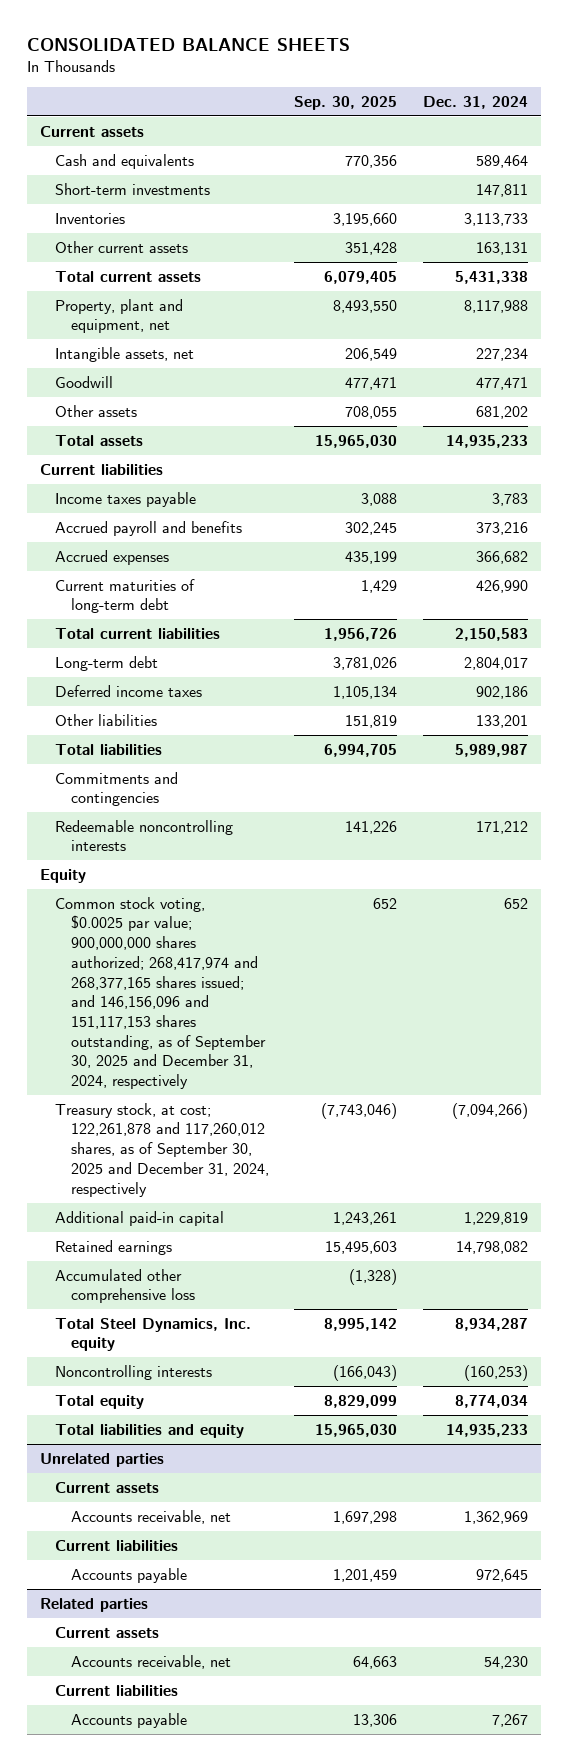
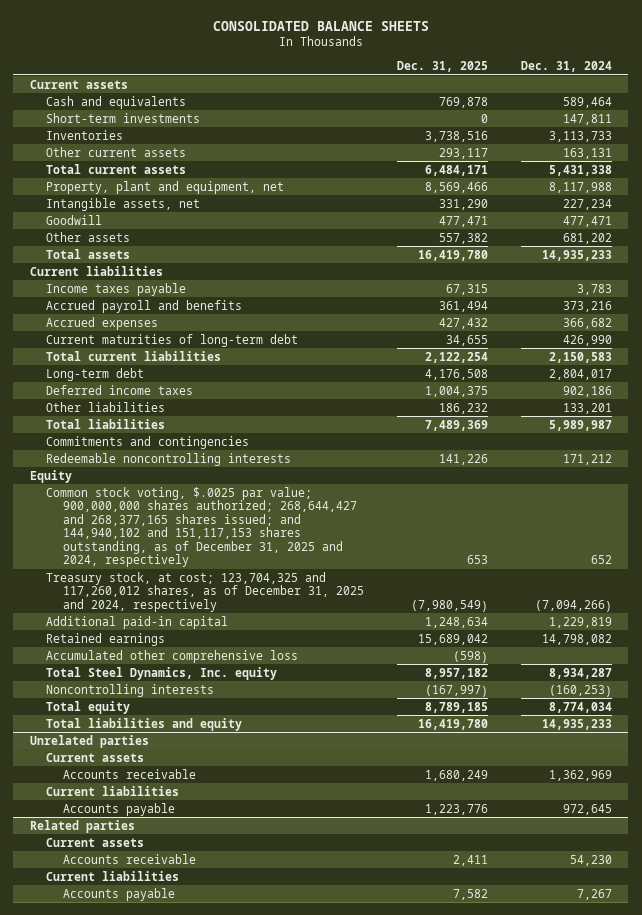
- | Sep. 30, 2025 | Dec. 31, 2024
+ | Dec. 31, 2025 | Dec. 31, 2024
- Common stock voting, $0.0025 par value; 900,000,000 shares authorized; 268,417,974 and 268,377,165 shares issued; and 146,156,096 and 151,117,153 shares outstanding, as of September 30, 2025 and December 31, 2024, respectively | 652 | 652
- Treasury stock, at cost; 122,261,878 and 117,260,012 shares, as of September 30, 2025 and December 31, 2024, respectively | (7,743,046) | (7,094,266)
+ Common stock voting, $.0025 par value; 900,000,000 shares authorized; 268,644,427 and 268,377,165 shares issued; and 144,940,102 and 151,117,153 shares outstanding, as of December 31, 2025 and 2024, respectively | 653 | 652
+ Treasury stock, at cost; 123,704,325 and 117,260,012 shares, as of December 31, 2025 and 2024, respectively | (7,980,549) | (7,094,266)
@ Unrelated parties
- Accounts receivable, net | 1,697,298 | 1,362,969
+ Accounts receivable | 1,680,249 | 1,362,969
@ Related parties
- Accounts receivable, net | 64,663 | 54,230
+ Accounts receivable | 2,411 | 54,230

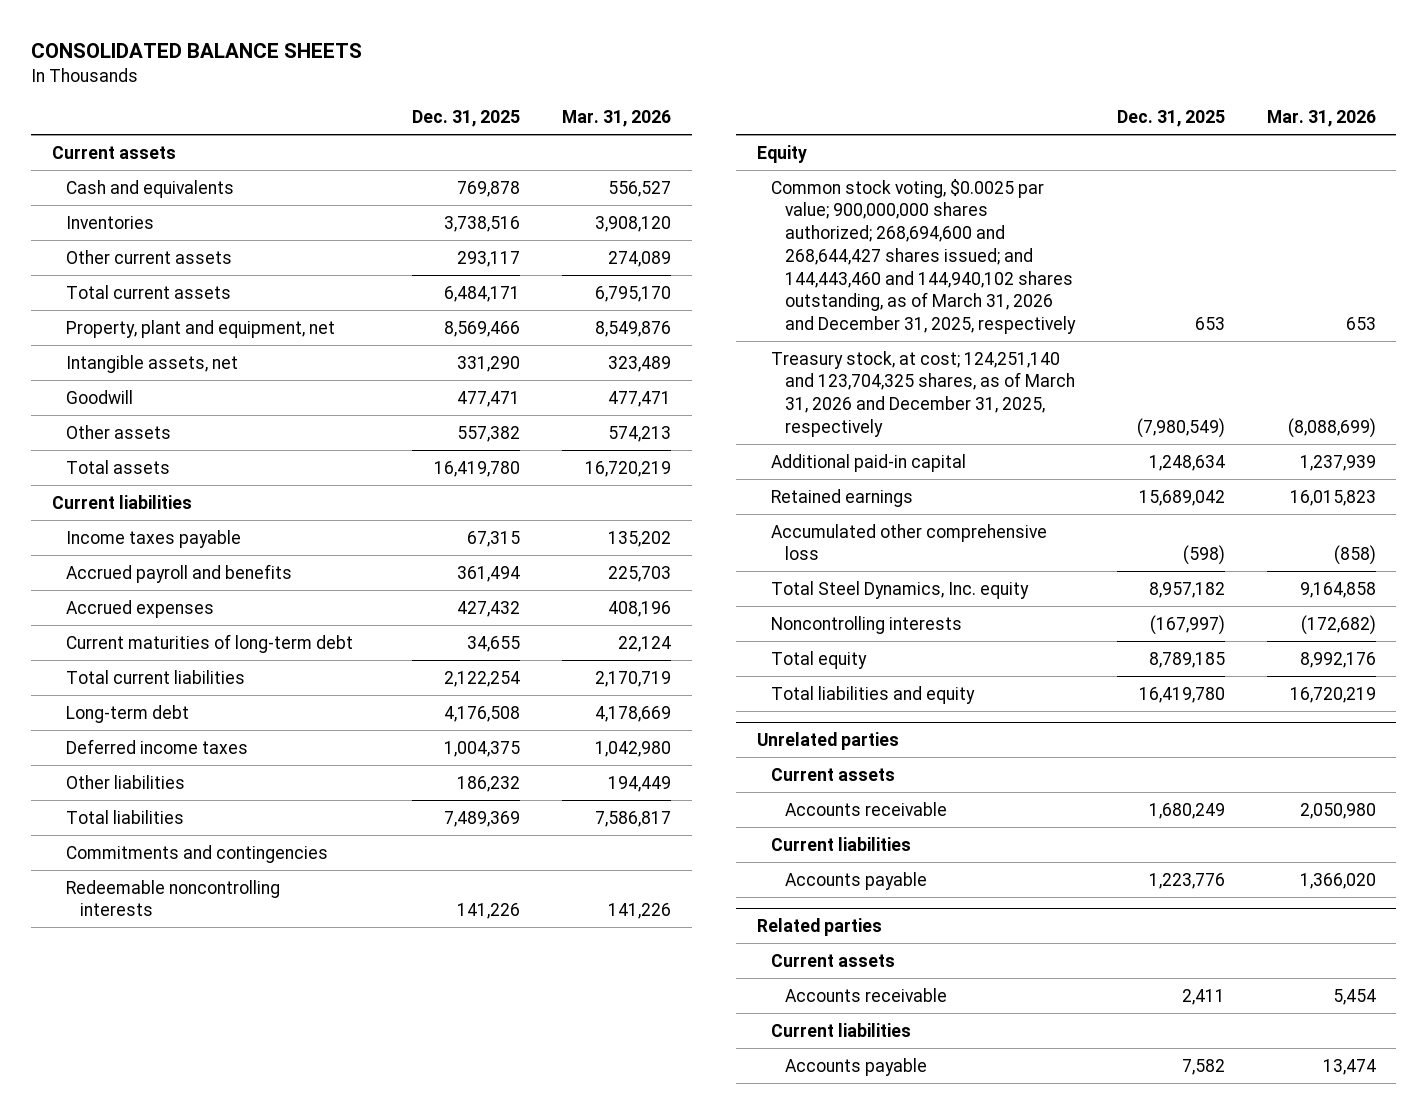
- | Dec. 31, 2025 | Dec. 31, 2024
+ | Dec. 31, 2025 | Mar. 31, 2026
- Short-term investments | 0 | 147,811
- Common stock voting, $.0025 par value; 900,000,000 shares authorized; 268,644,427 and 268,377,165 shares issued; and 144,940,102 and 151,117,153 shares outstanding, as of December 31, 2025 and 2024, respectively | 653 | 652
- Treasury stock, at cost; 123,704,325 and 117,260,012 shares, as of December 31, 2025 and 2024, respectively | (7,980,549) | (7,094,266)
+ Common stock voting, $0.0025 par value; 900,000,000 shares authorized; 268,694,600 and 268,644,427 shares issued; and 144,443,460 and 144,940,102 shares outstanding, as of March 31, 2026 and December 31, 2025, respectively | 653 | 653
+ Treasury stock, at cost; 124,251,140 and 123,704,325 shares, as of March 31, 2026 and December 31, 2025, respectively | (7,980,549) | (8,088,699)

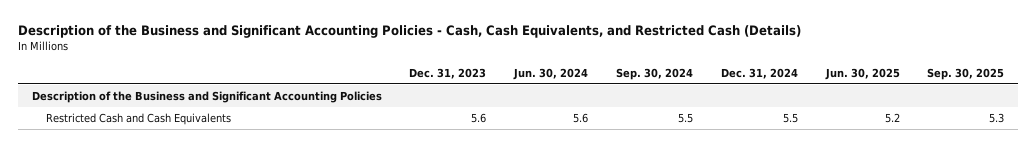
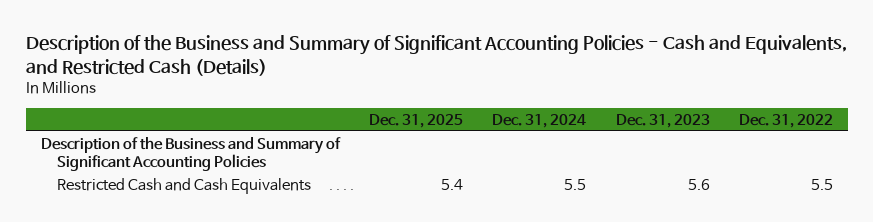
- Description of the Business and Significant Accounting Policies - Cash, Cash Equivalents, and Restricted Cash (Details)
+ Description of the Business and Summary of Significant Accounting Policies - Cash and Equivalents, and Restricted Cash (Details)
- | Dec. 31, 2023 | Jun. 30, 2024 | Sep. 30, 2024 | Dec. 31, 2024 | Jun. 30, 2025 | Sep. 30, 2025
+ | Dec. 31, 2025 | Dec. 31, 2024 | Dec. 31, 2023 | Dec. 31, 2022
- Description of the Business and Significant Accounting Policies
+ Description of the Business and Summary of Significant Accounting Policies

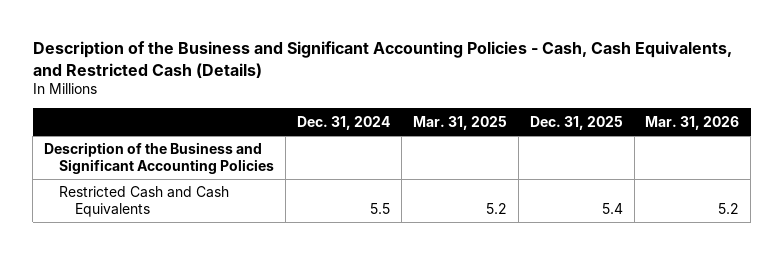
- Description of the Business and Summary of Significant Accounting Policies - Cash and Equivalents, and Restricted Cash (Details)
+ Description of the Business and Significant Accounting Policies - Cash, Cash Equivalents, and Restricted Cash (Details)
- | Dec. 31, 2025 | Dec. 31, 2024 | Dec. 31, 2023 | Dec. 31, 2022
+ | Dec. 31, 2024 | Mar. 31, 2025 | Dec. 31, 2025 | Mar. 31, 2026
- Description of the Business and Summary of Significant Accounting Policies
+ Description of the Business and Significant Accounting Policies

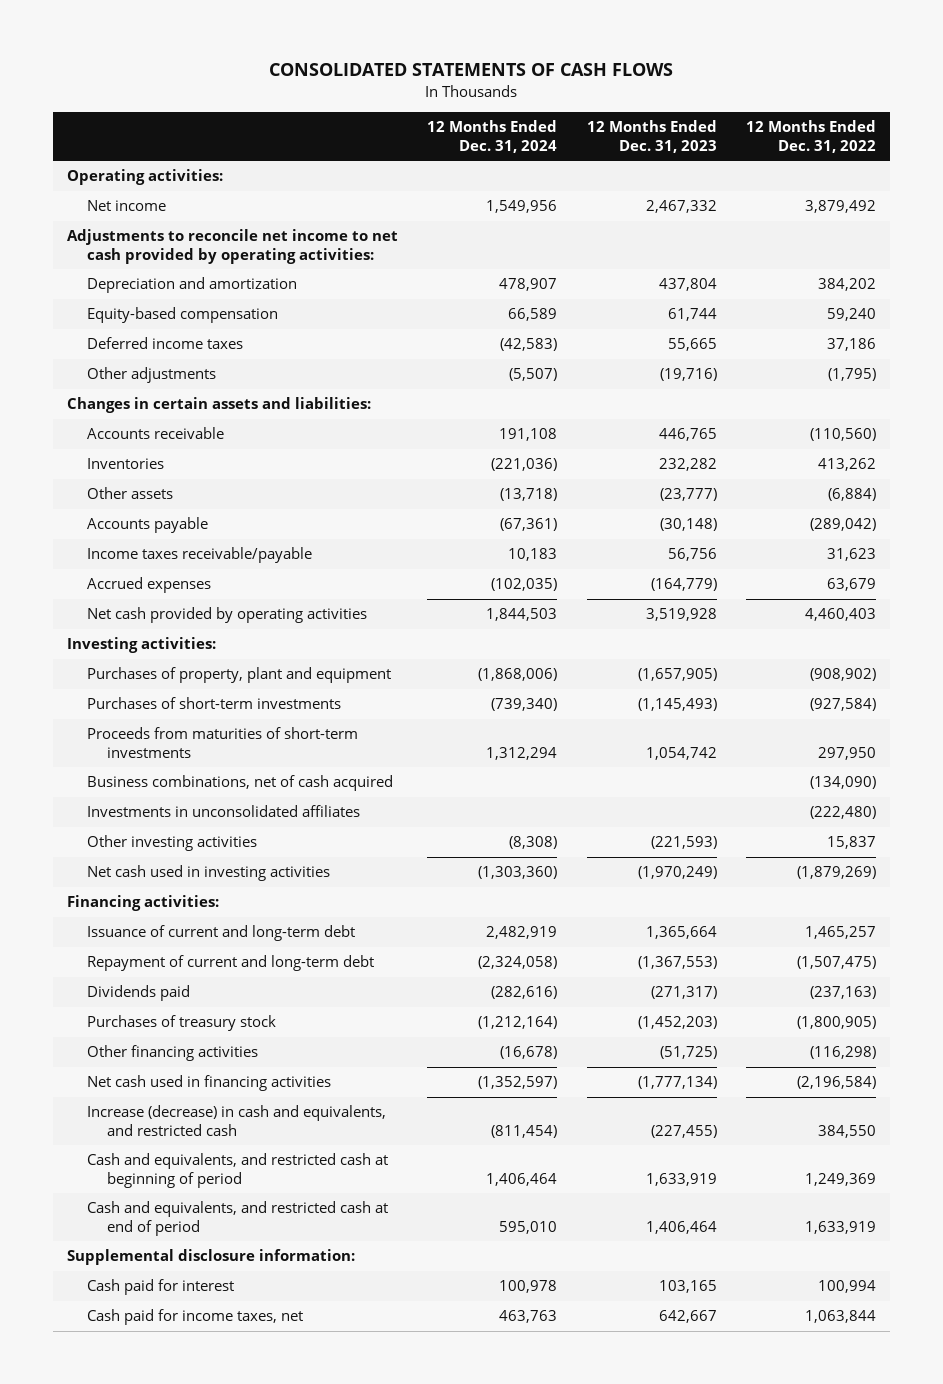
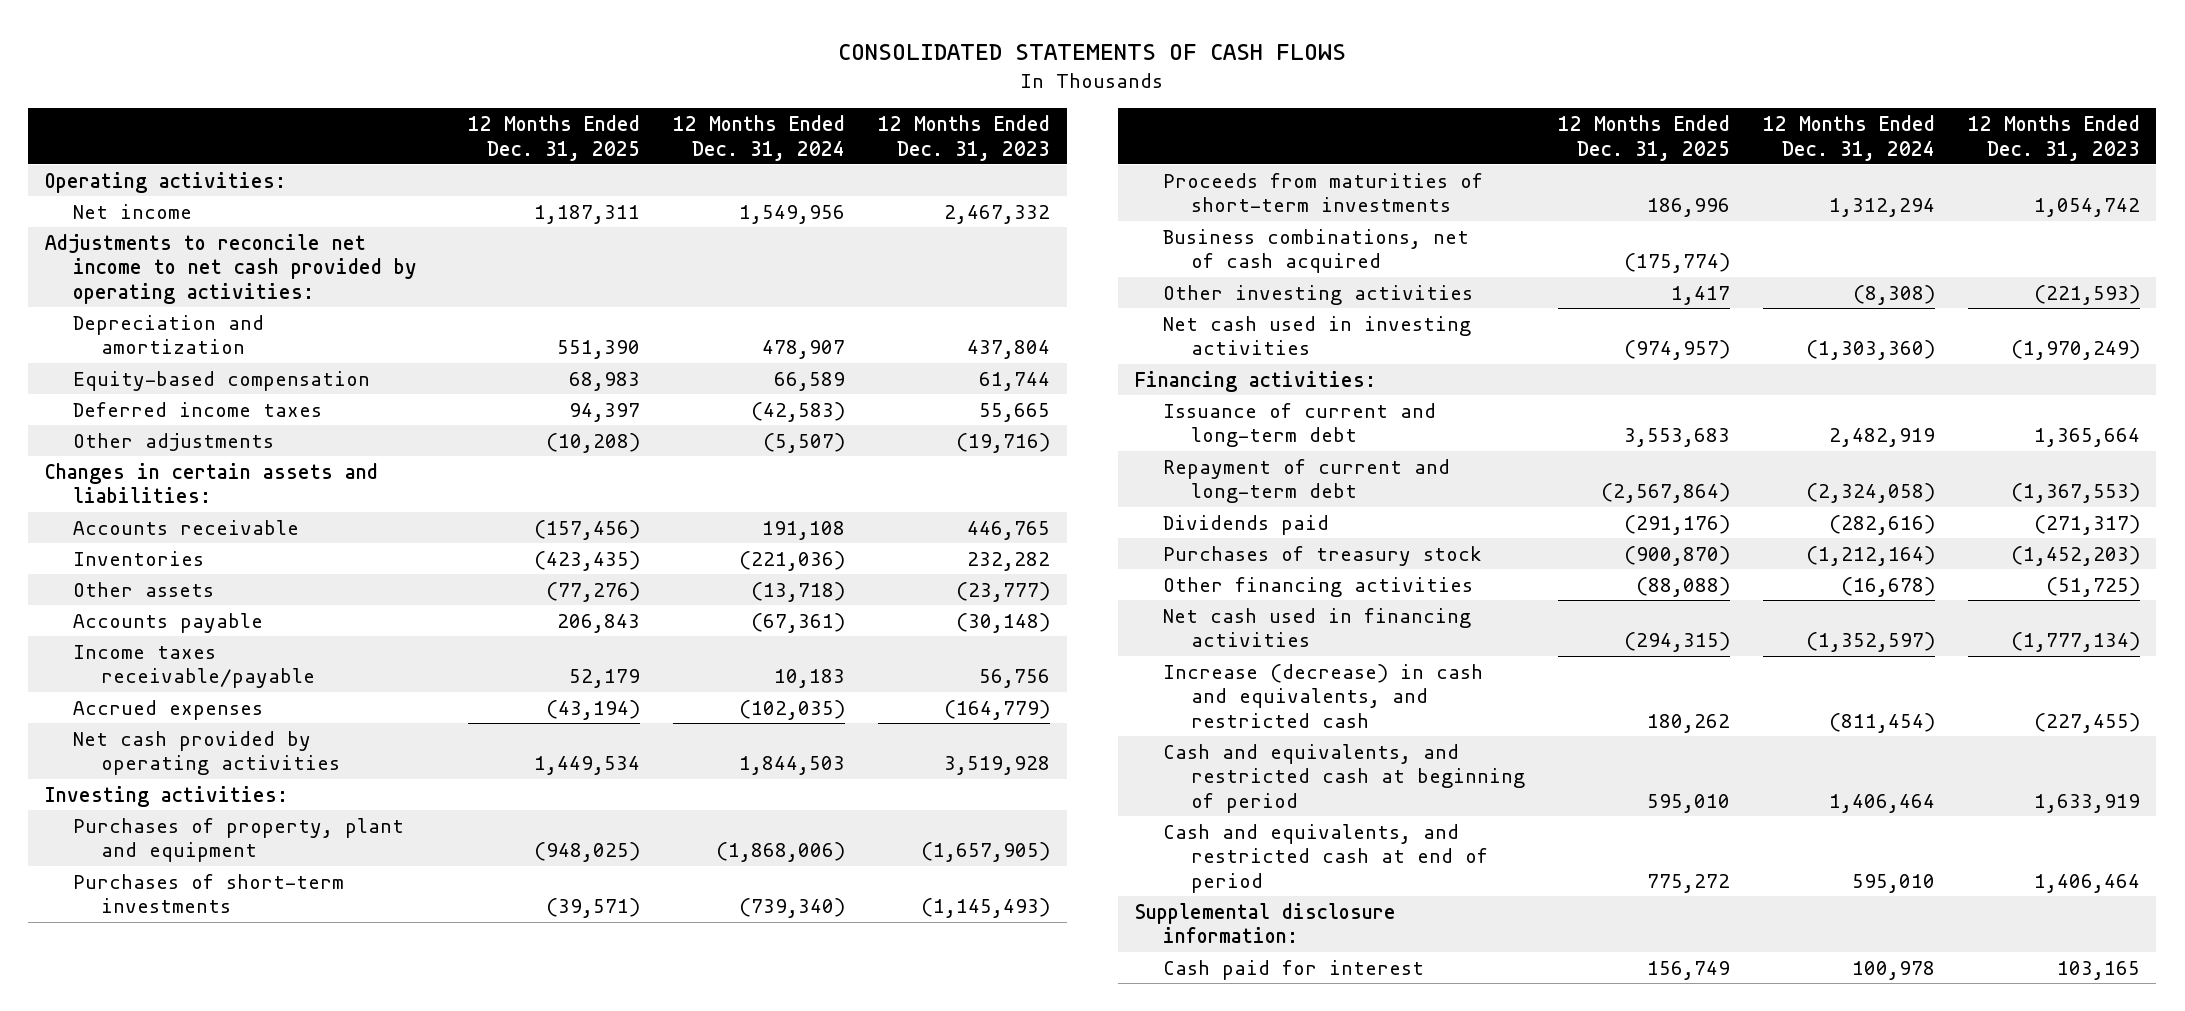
- | 12 Months Ended Dec. 31, 2024 | 12 Months Ended Dec. 31, 2023 | 12 Months Ended Dec. 31, 2022
+ | 12 Months Ended Dec. 31, 2025 | 12 Months Ended Dec. 31, 2024 | 12 Months Ended Dec. 31, 2023
- Investments in unconsolidated affiliates | | | (222,480)
- Cash paid for income taxes, net | 463,763 | 642,667 | 1,063,844

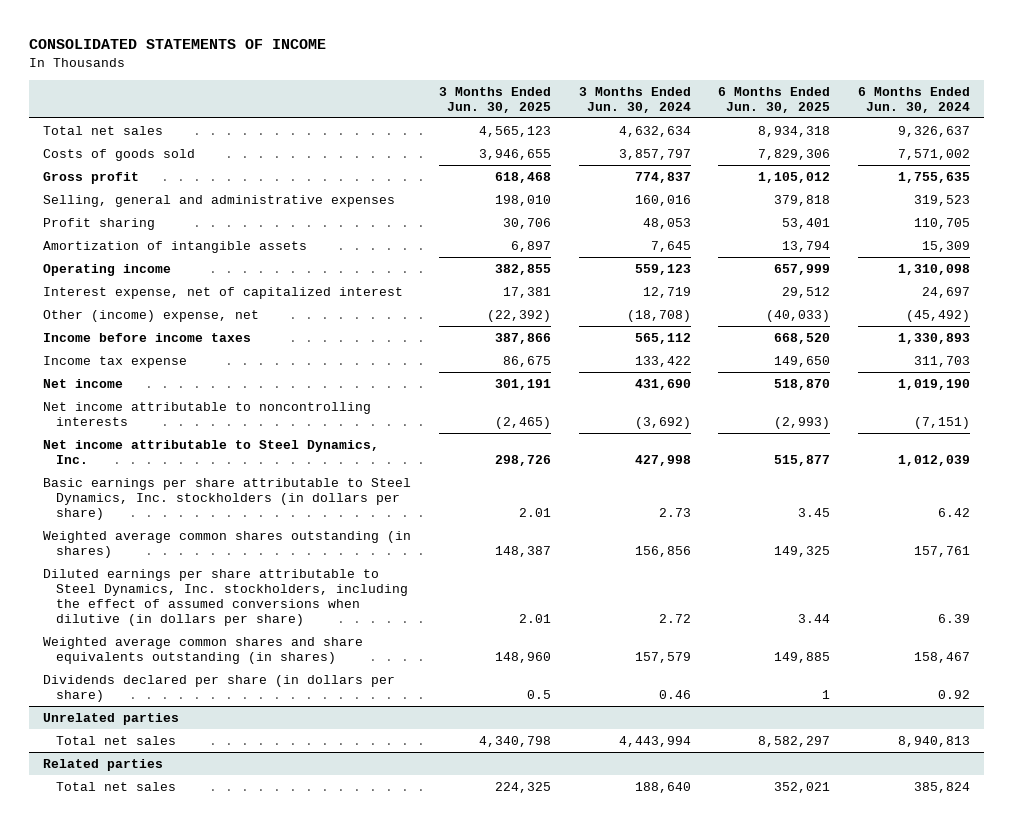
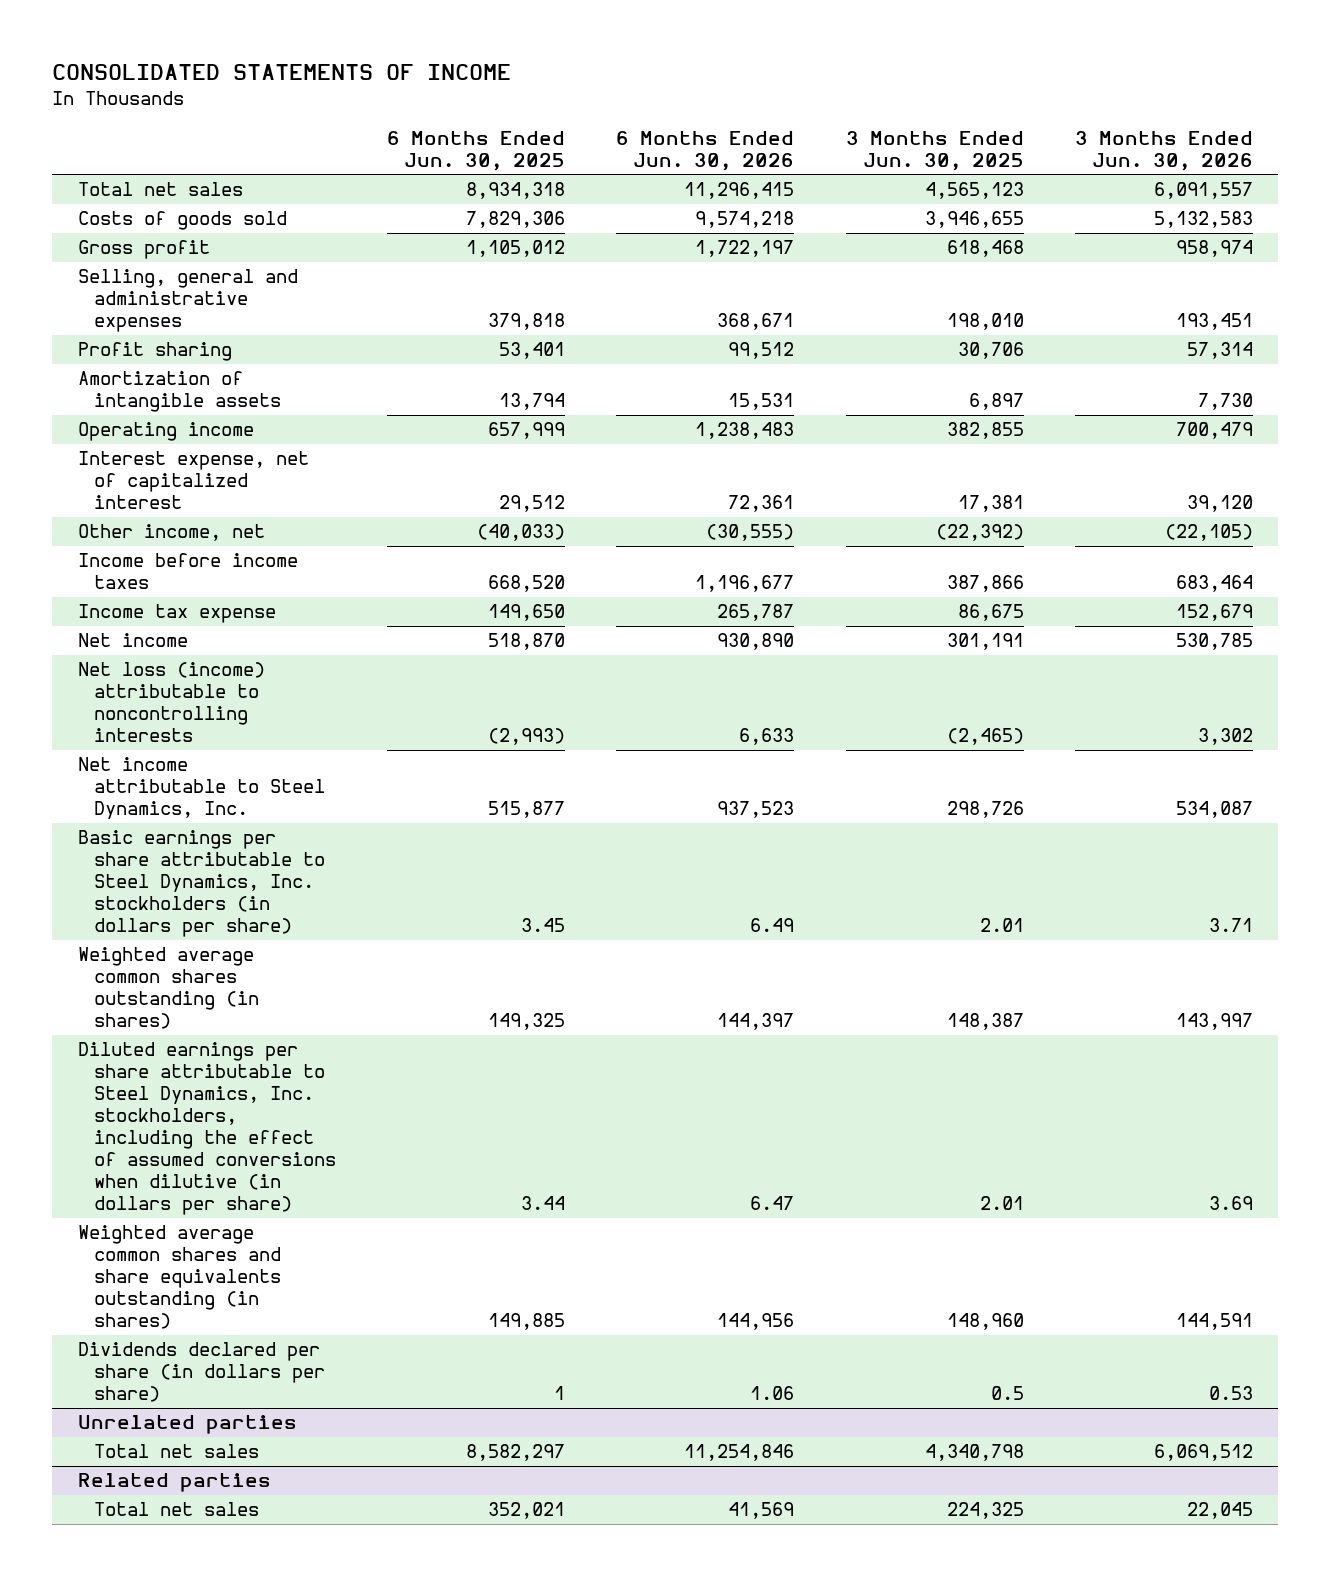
- | 3 Months Ended Jun. 30, 2025 | 3 Months Ended Jun. 30, 2024 | 6 Months Ended Jun. 30, 2025 | 6 Months Ended Jun. 30, 2024
+ | 6 Months Ended Jun. 30, 2025 | 6 Months Ended Jun. 30, 2026 | 3 Months Ended Jun. 30, 2025 | 3 Months Ended Jun. 30, 2026
- Other (income) expense, net | (22,392) | (18,708) | (40,033) | (45,492)
+ Other income, net | (40,033) | (30,555) | (22,392) | (22,105)
- Net income attributable to noncontrolling interests | (2,465) | (3,692) | (2,993) | (7,151)
+ Net loss (income) attributable to noncontrolling interests | (2,993) | 6,633 | (2,465) | 3,302

